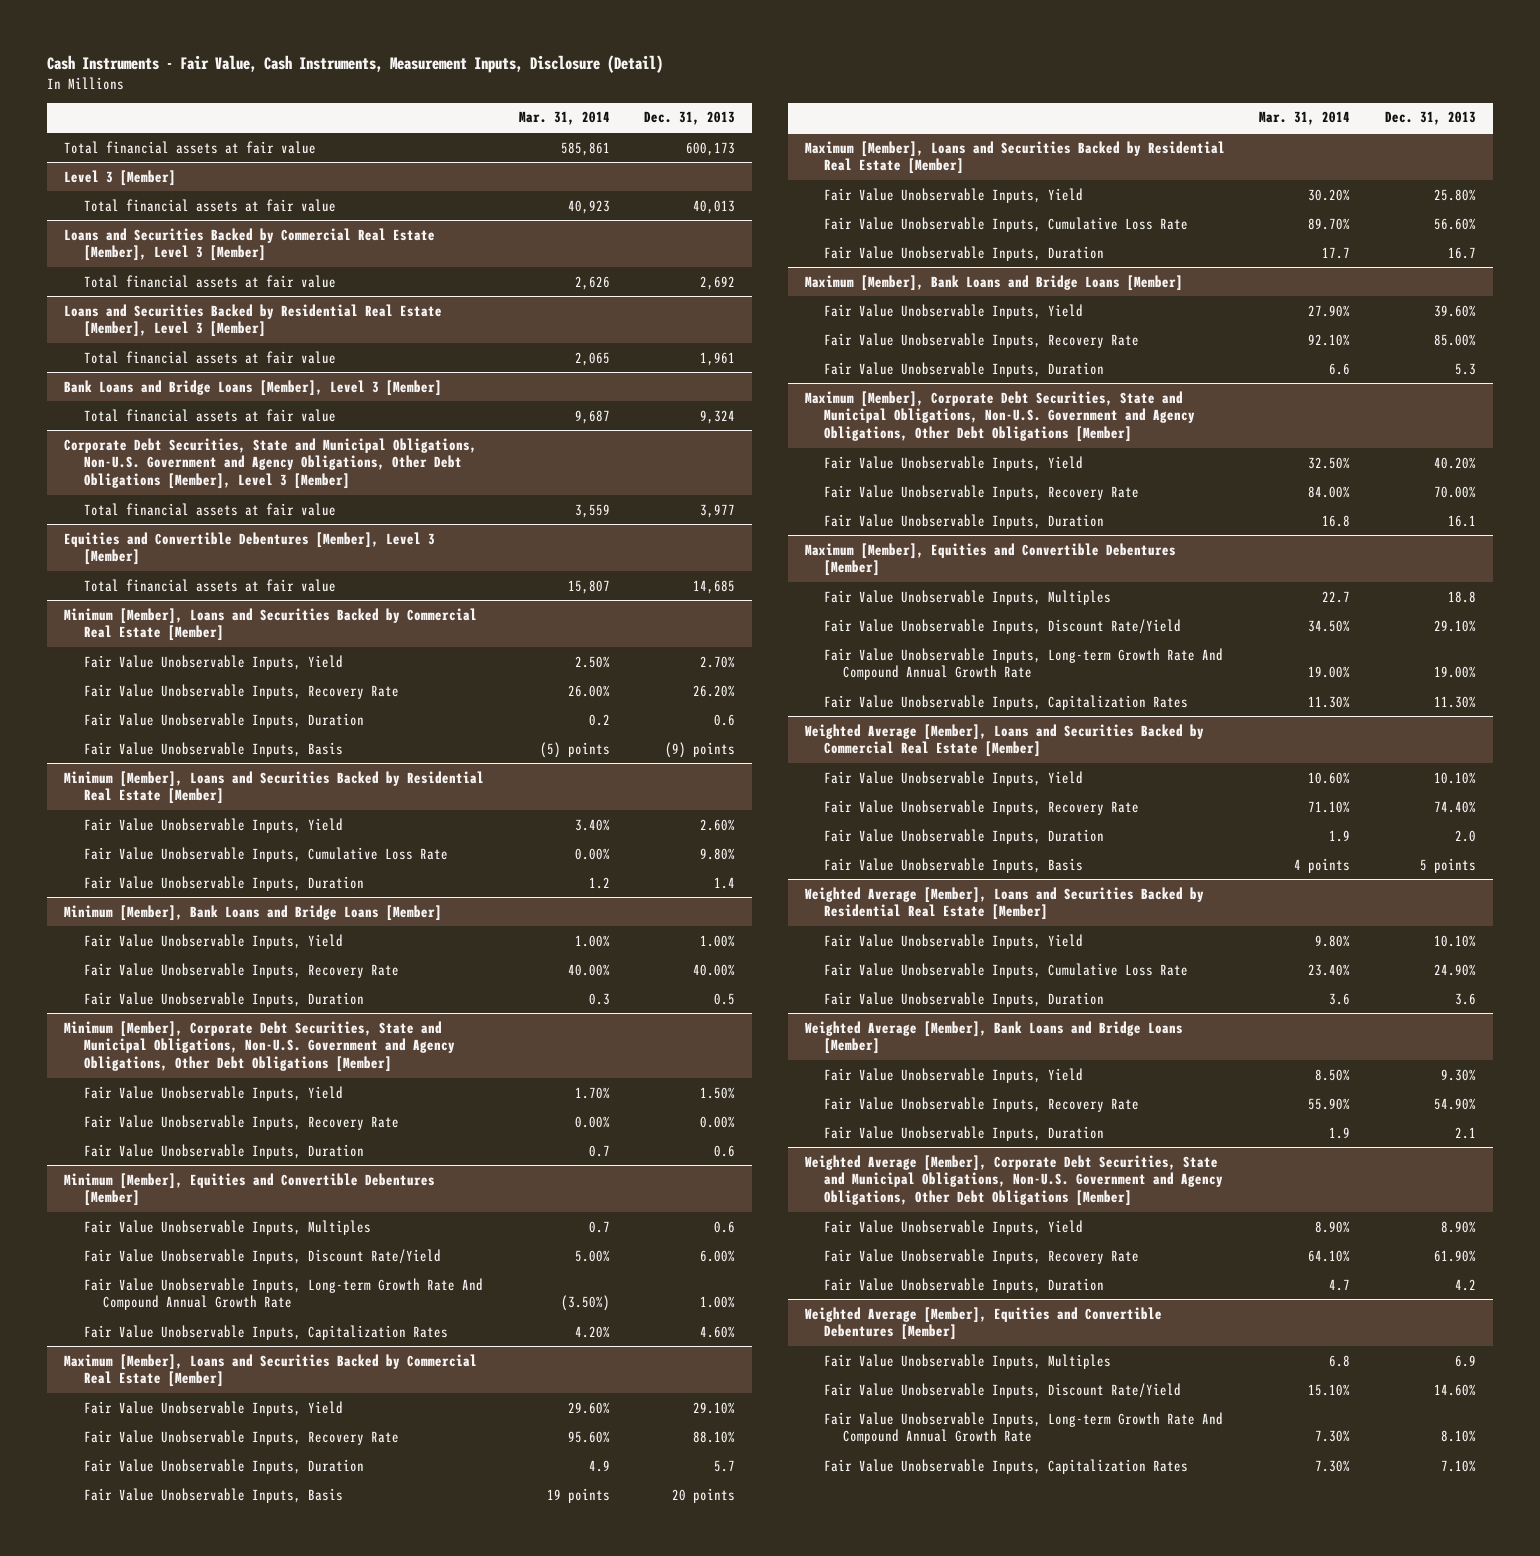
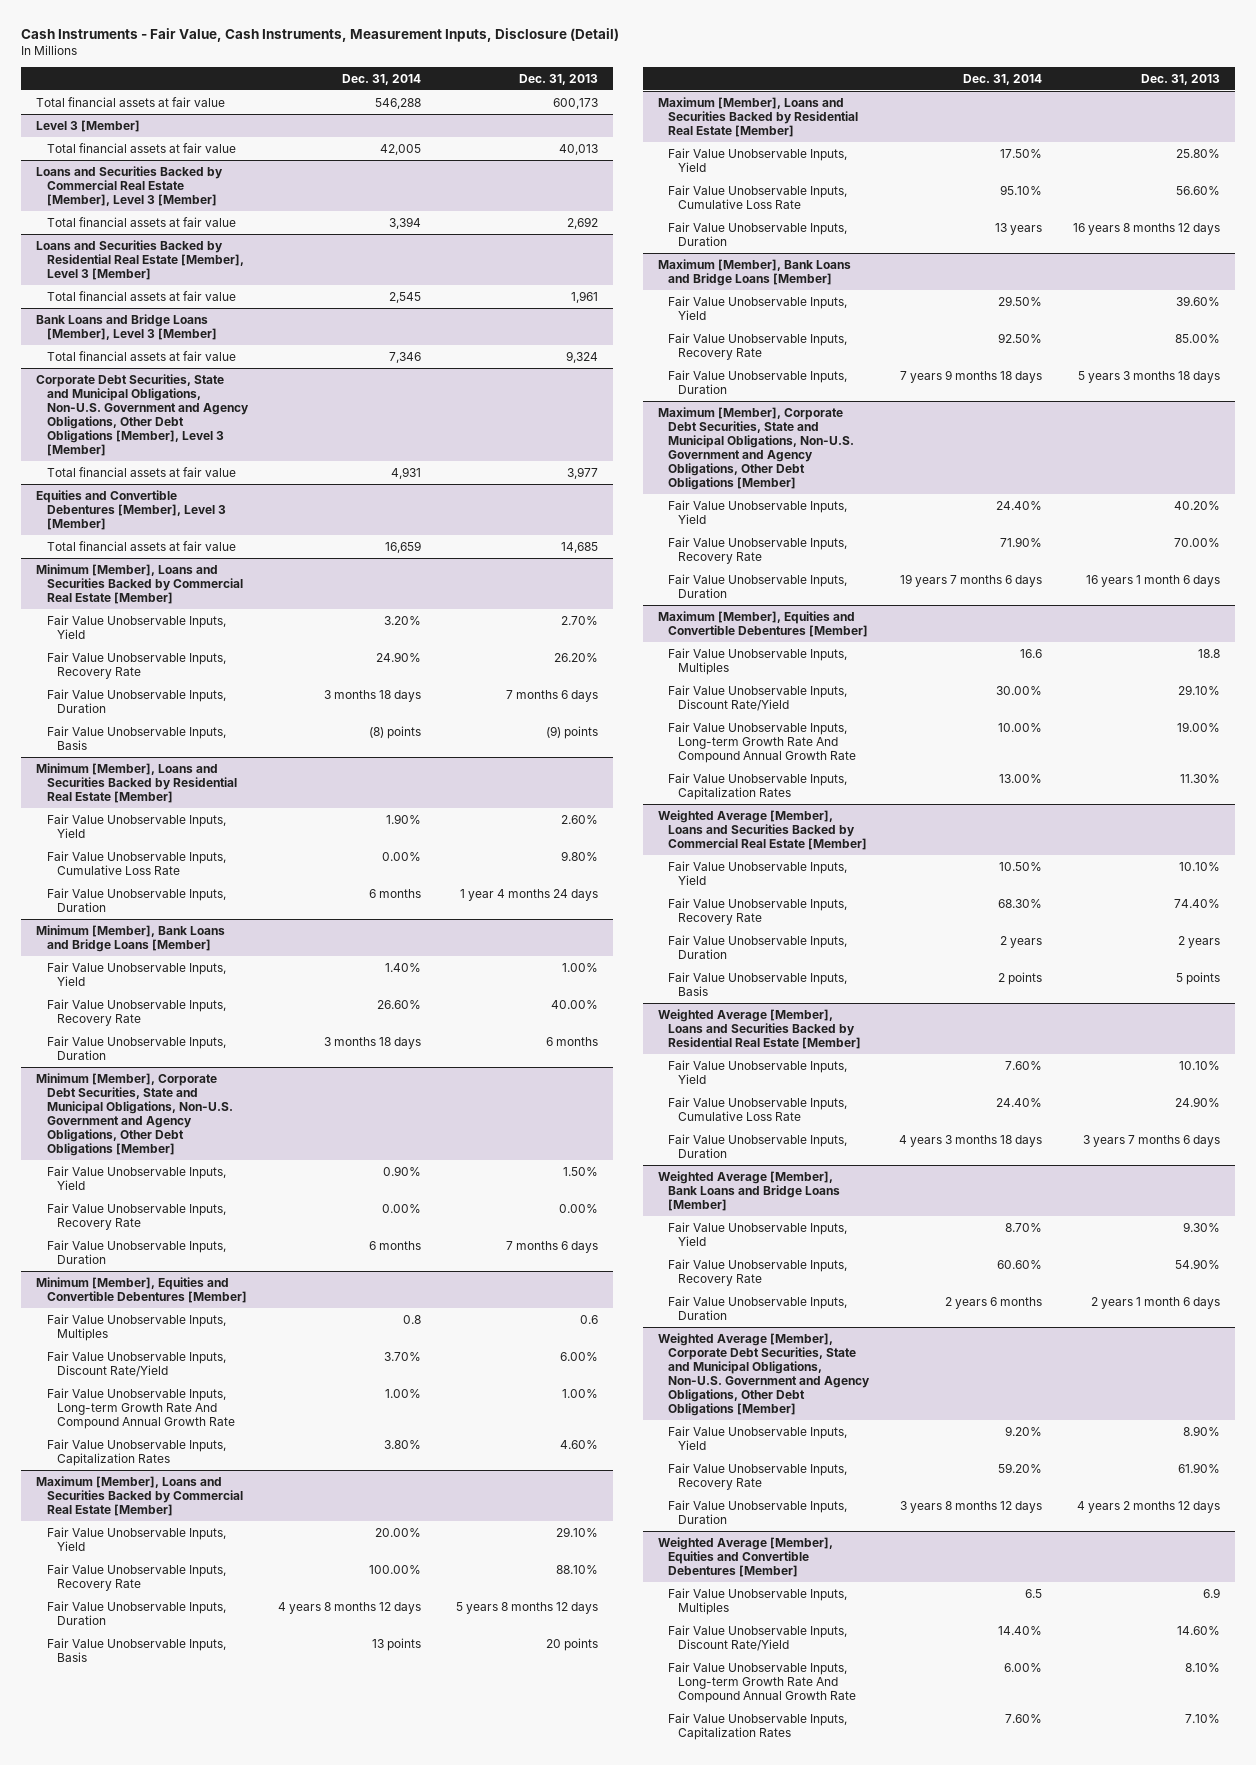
- | Mar. 31, 2014 | Dec. 31, 2013
+ | Dec. 31, 2014 | Dec. 31, 2013
@ Minimum [Member], Loans and Securities Backed by Commercial Real Estate [Member]
- Fair Value Unobservable Inputs, Duration | 0.2 | 0.6
+ Fair Value Unobservable Inputs, Duration | 3 months 18 days | 7 months 6 days
@ Minimum [Member], Loans and Securities Backed by Residential Real Estate [Member]
- Fair Value Unobservable Inputs, Duration | 1.2 | 1.4
+ Fair Value Unobservable Inputs, Duration | 6 months | 1 year 4 months 24 days
@ Minimum [Member], Bank Loans and Bridge Loans [Member]
- Fair Value Unobservable Inputs, Duration | 0.3 | 0.5
+ Fair Value Unobservable Inputs, Duration | 3 months 18 days | 6 months
@ Minimum [Member], Corporate Debt Securities, State and Municipal Obligations, Non-U.S. Government and Agency Obligations, Other Debt Obligations [Member]
- Fair Value Unobservable Inputs, Duration | 0.7 | 0.6
+ Fair Value Unobservable Inputs, Duration | 6 months | 7 months 6 days
@ Maximum [Member], Loans and Securities Backed by Commercial Real Estate [Member]
- Fair Value Unobservable Inputs, Duration | 4.9 | 5.7
+ Fair Value Unobservable Inputs, Duration | 4 years 8 months 12 days | 5 years 8 months 12 days
@ Maximum [Member], Loans and Securities Backed by Residential Real Estate [Member]
- Fair Value Unobservable Inputs, Duration | 17.7 | 16.7
+ Fair Value Unobservable Inputs, Duration | 13 years | 16 years 8 months 12 days
@ Maximum [Member], Bank Loans and Bridge Loans [Member]
- Fair Value Unobservable Inputs, Duration | 6.6 | 5.3
+ Fair Value Unobservable Inputs, Duration | 7 years 9 months 18 days | 5 years 3 months 18 days
@ Maximum [Member], Corporate Debt Securities, State and Municipal Obligations, Non-U.S. Government and Agency Obligations, Other Debt Obligations [Member]
- Fair Value Unobservable Inputs, Duration | 16.8 | 16.1
+ Fair Value Unobservable Inputs, Duration | 19 years 7 months 6 days | 16 years 1 month 6 days
@ Weighted Average [Member], Loans and Securities Backed by Commercial Real Estate [Member]
- Fair Value Unobservable Inputs, Duration | 1.9 | 2.0
+ Fair Value Unobservable Inputs, Duration | 2 years | 2 years
@ Weighted Average [Member], Loans and Securities Backed by Residential Real Estate [Member]
- Fair Value Unobservable Inputs, Duration | 3.6 | 3.6
+ Fair Value Unobservable Inputs, Duration | 4 years 3 months 18 days | 3 years 7 months 6 days
@ Weighted Average [Member], Bank Loans and Bridge Loans [Member]
- Fair Value Unobservable Inputs, Duration | 1.9 | 2.1
+ Fair Value Unobservable Inputs, Duration | 2 years 6 months | 2 years 1 month 6 days
@ Weighted Average [Member], Corporate Debt Securities, State and Municipal Obligations, Non-U.S. Government and Agency Obligations, Other Debt Obligations [Member]
- Fair Value Unobservable Inputs, Duration | 4.7 | 4.2
+ Fair Value Unobservable Inputs, Duration | 3 years 8 months 12 days | 4 years 2 months 12 days

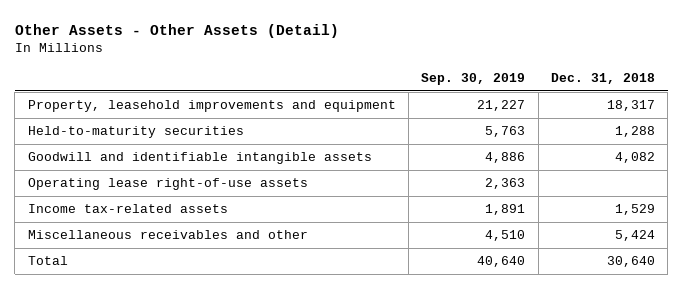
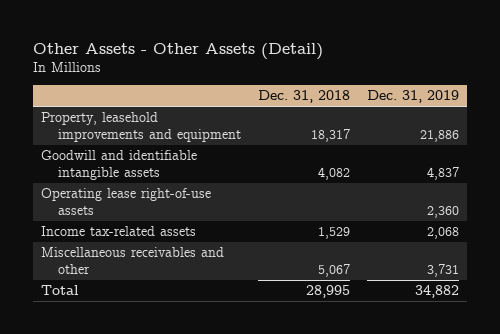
- | Sep. 30, 2019 | Dec. 31, 2018
+ | Dec. 31, 2018 | Dec. 31, 2019
- Held-to-maturity securities | 5,763 | 1,288
- Miscellaneous receivables and other | 4,510 | 5,424
- Total | 40,640 | 30,640
+ Miscellaneous receivables and other | 5,067 | 3,731
+ Total | 28,995 | 34,882

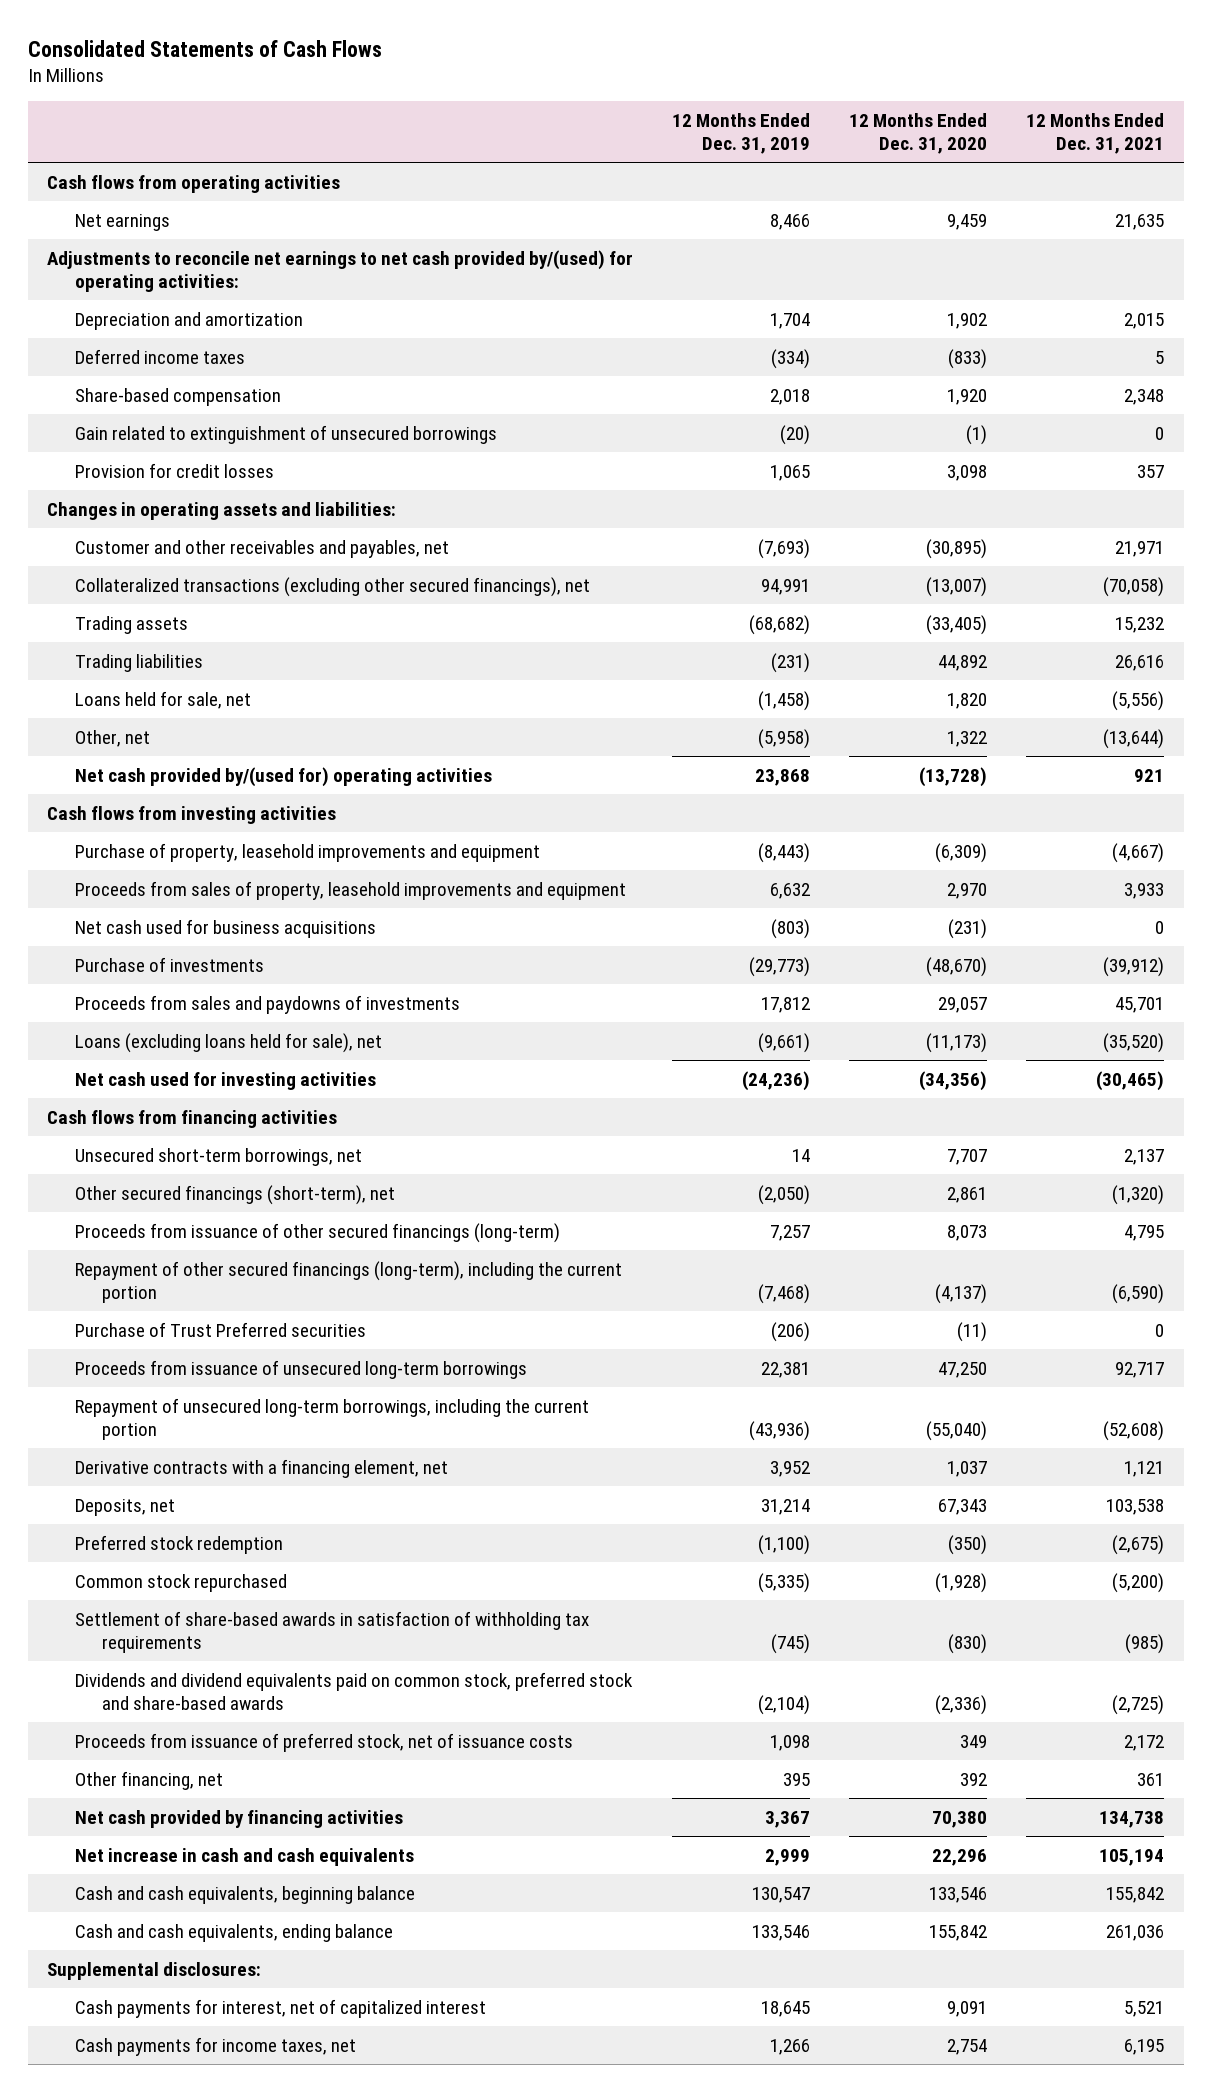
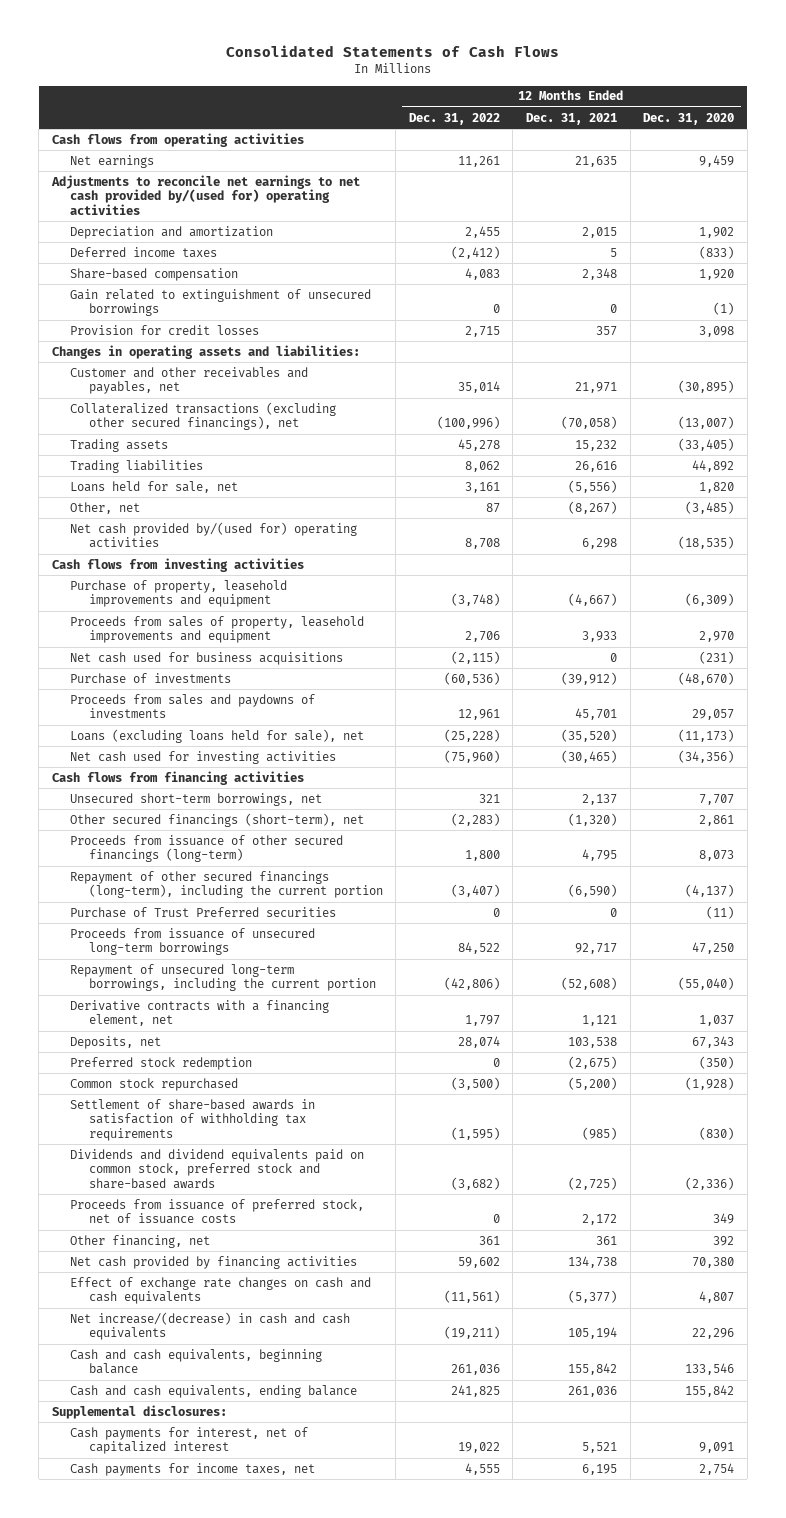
- | 12 Months Ended Dec. 31, 2019 | 12 Months Ended Dec. 31, 2020 | 12 Months Ended Dec. 31, 2021
+ | 12 Months Ended Dec. 31, 2022 | 12 Months Ended Dec. 31, 2021 | 12 Months Ended Dec. 31, 2020
- Adjustments to reconcile net earnings to net cash provided by/(used) for operating activities:
+ Adjustments to reconcile net earnings to net cash provided by/(used for) operating activities
- Other, net | (5,958) | 1,322 | (13,644)
- Net cash provided by/(used for) operating activities | 23,868 | (13,728) | 921
+ Other, net | 87 | (8,267) | (3,485)
+ Net cash provided by/(used for) operating activities | 8,708 | 6,298 | (18,535)
- Net increase in cash and cash equivalents | 2,999 | 22,296 | 105,194
+ Effect of exchange rate changes on cash and cash equivalents | (11,561) | (5,377) | 4,807
+ Net increase/(decrease) in cash and cash equivalents | (19,211) | 105,194 | 22,296

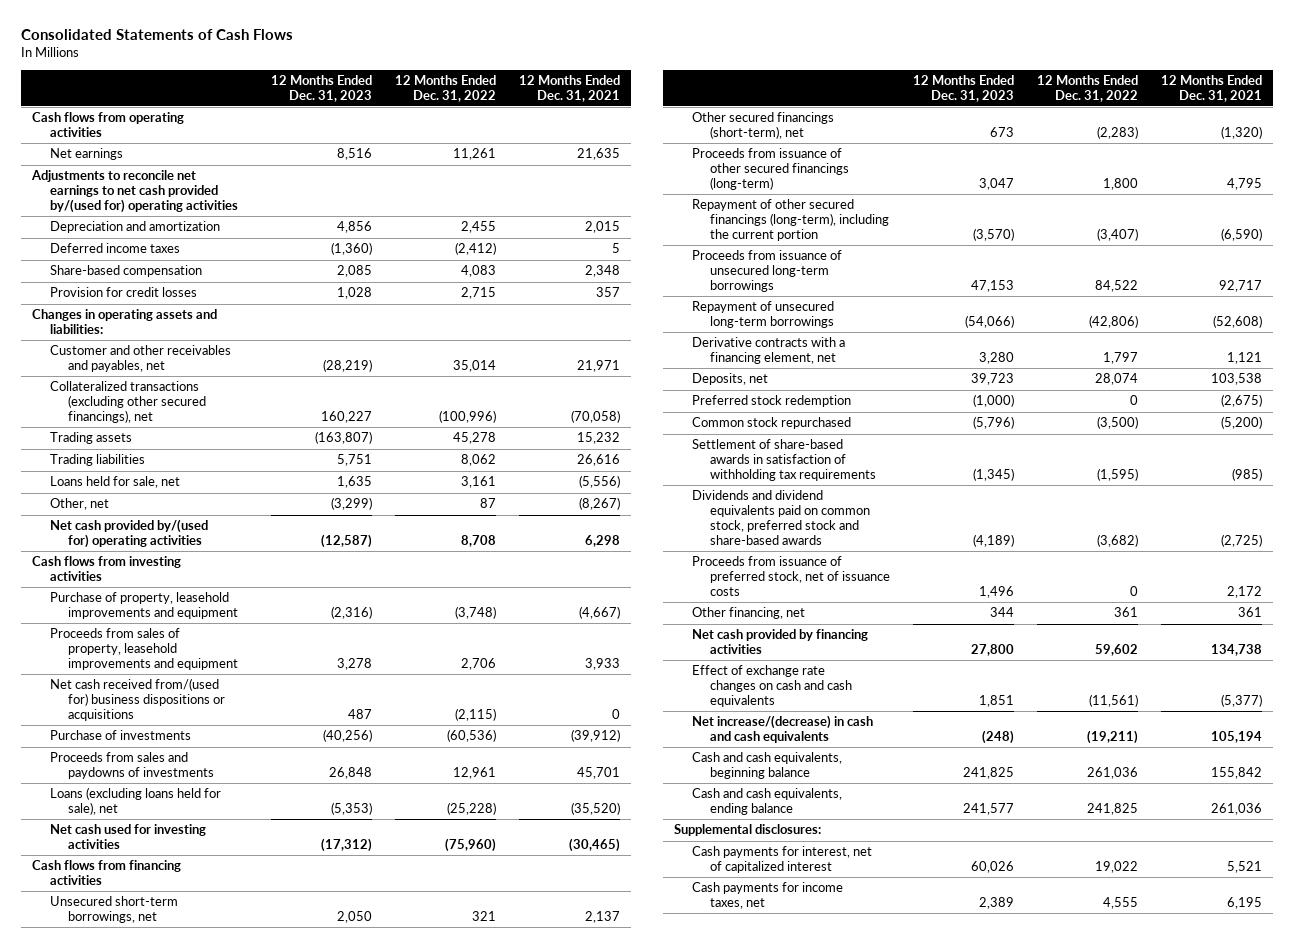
- | 12 Months Ended Dec. 31, 2022 | 12 Months Ended Dec. 31, 2021 | 12 Months Ended Dec. 31, 2020
+ | 12 Months Ended Dec. 31, 2023 | 12 Months Ended Dec. 31, 2022 | 12 Months Ended Dec. 31, 2021
- Gain related to extinguishment of unsecured borrowings | 0 | 0 | (1)
- Net cash used for business acquisitions | (2,115) | 0 | (231)
+ Net cash received from/(used for) business dispositions or acquisitions | 487 | (2,115) | 0
- Purchase of Trust Preferred securities | 0 | 0 | (11)
- Repayment of unsecured long-term borrowings, including the current portion | (42,806) | (52,608) | (55,040)
+ Repayment of unsecured long-term borrowings | (54,066) | (42,806) | (52,608)

